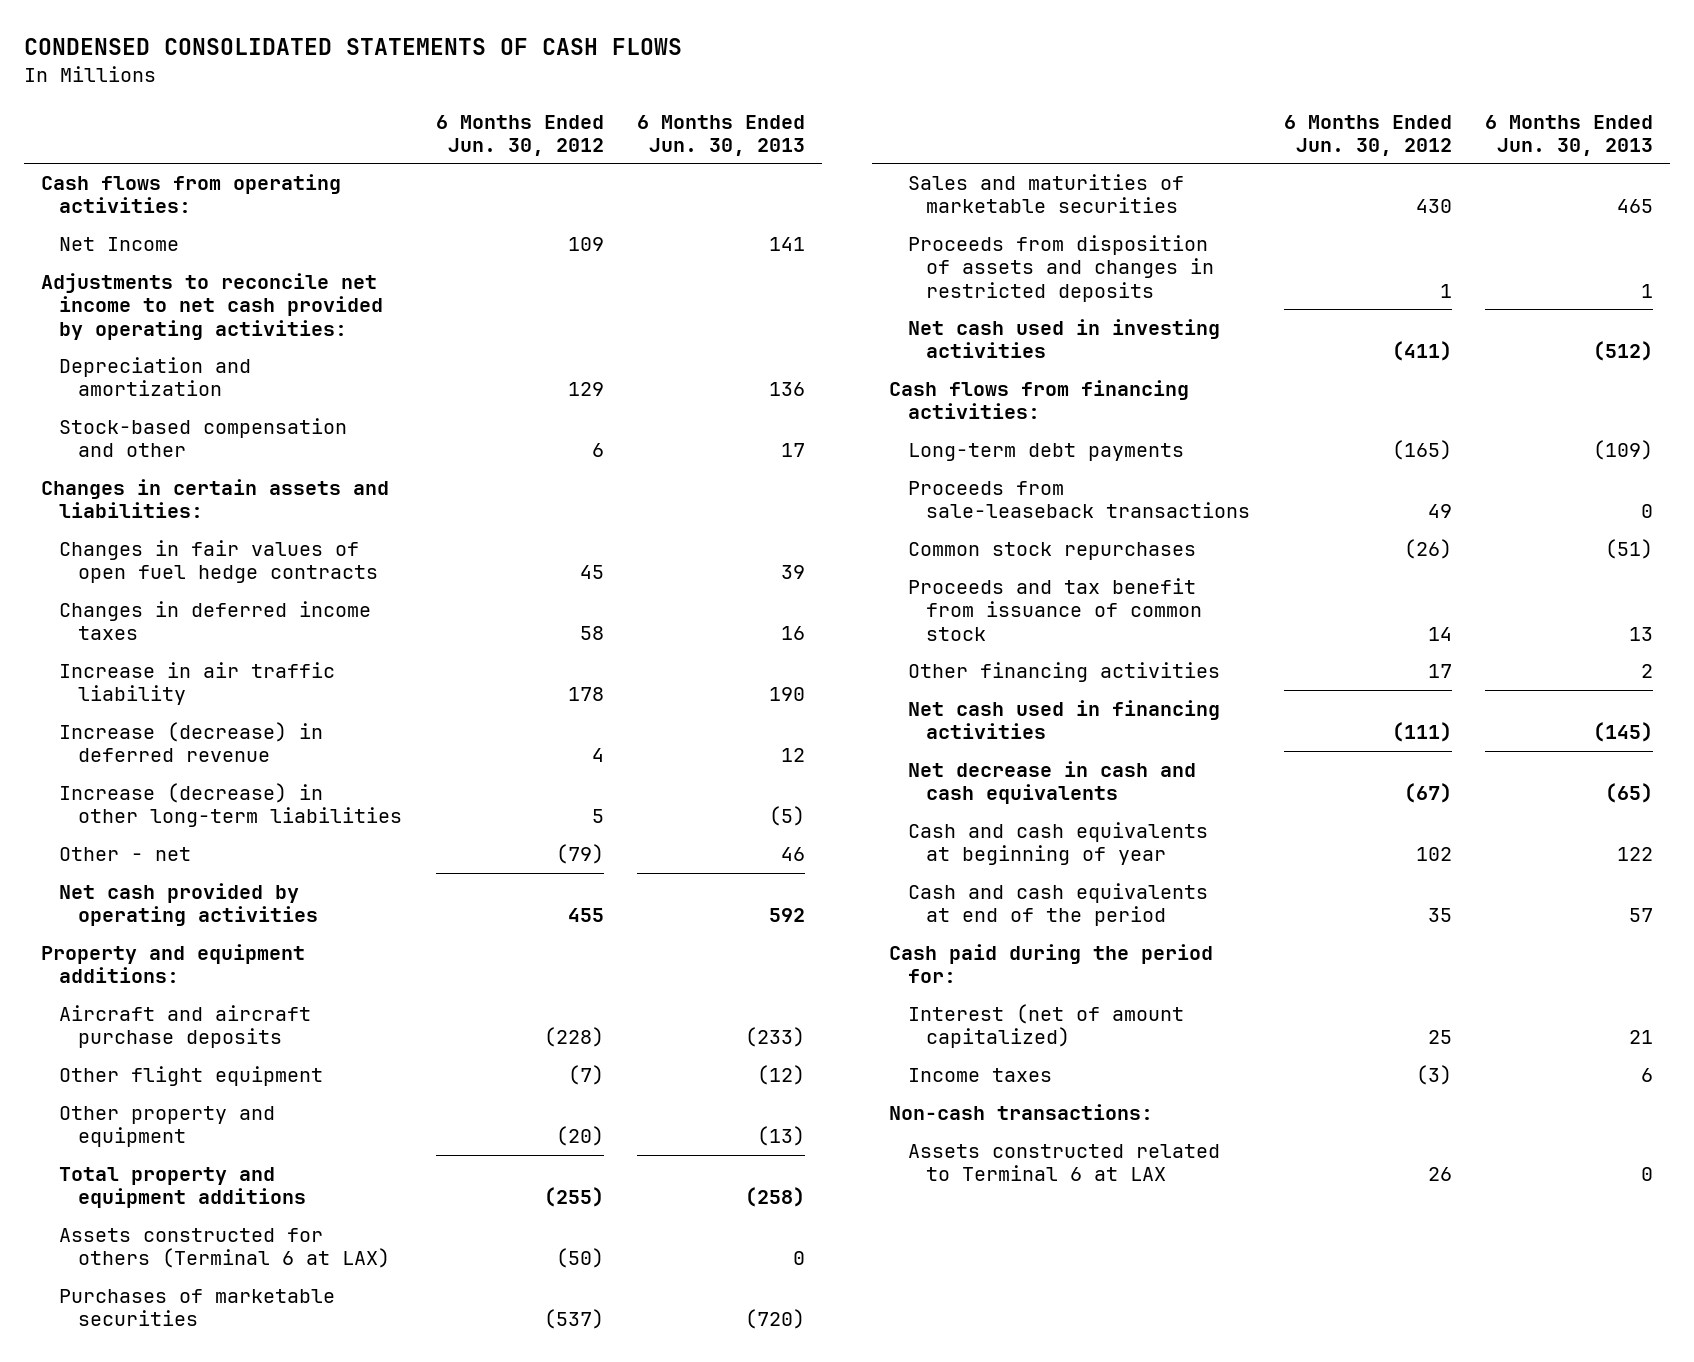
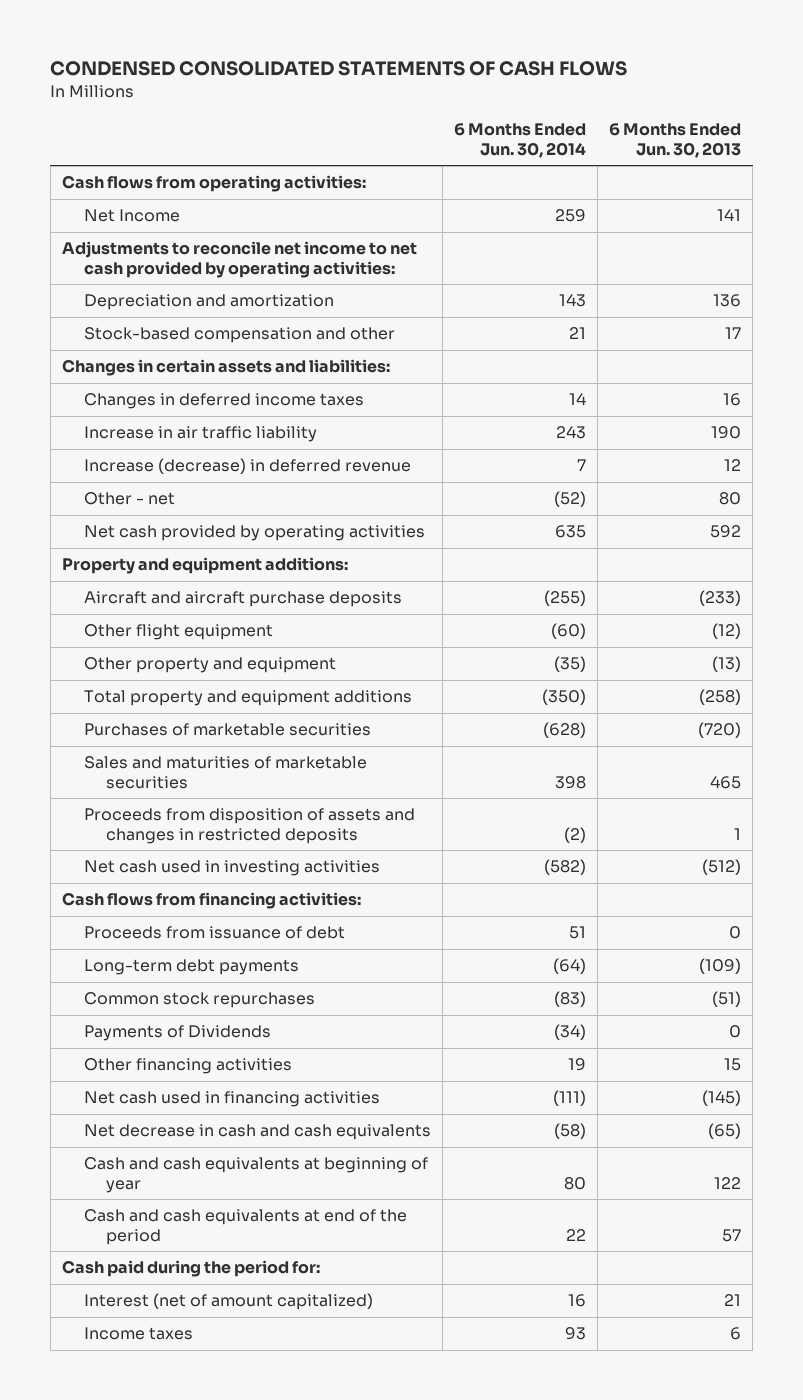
- | 6 Months Ended Jun. 30, 2012 | 6 Months Ended Jun. 30, 2013
+ | 6 Months Ended Jun. 30, 2014 | 6 Months Ended Jun. 30, 2013
- Changes in fair values of open fuel hedge contracts | 45 | 39
- Increase (decrease) in other long-term liabilities | 5 | (5)
- Other - net | (79) | 46
+ Other - net | (52) | 80
- Assets constructed for others (Terminal 6 at LAX) | (50) | 0
+ Proceeds from issuance of debt | 51 | 0
- Proceeds from sale-leaseback transactions | 49 | 0
- Proceeds and tax benefit from issuance of common stock | 14 | 13
- Other financing activities | 17 | 2
+ Payments of Dividends | (34) | 0
+ Other financing activities | 19 | 15
- Non-cash transactions:
- Assets constructed related to Terminal 6 at LAX | 26 | 0

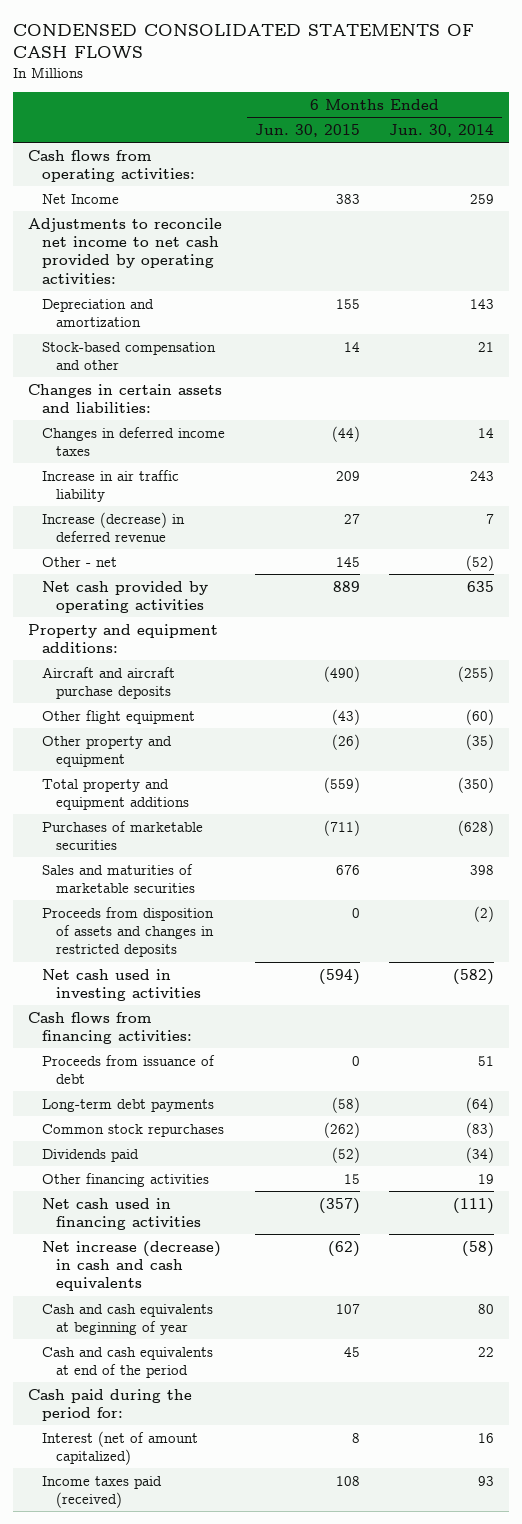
- | 6 Months Ended Jun. 30, 2014 | 6 Months Ended Jun. 30, 2013
+ | 6 Months Ended Jun. 30, 2015 | 6 Months Ended Jun. 30, 2014
- Payments of Dividends | (34) | 0
+ Dividends paid | (52) | (34)
- Net decrease in cash and cash equivalents | (58) | (65)
+ Net increase (decrease) in cash and cash equivalents | (62) | (58)
- Income taxes | 93 | 6
+ Income taxes paid (received) | 108 | 93

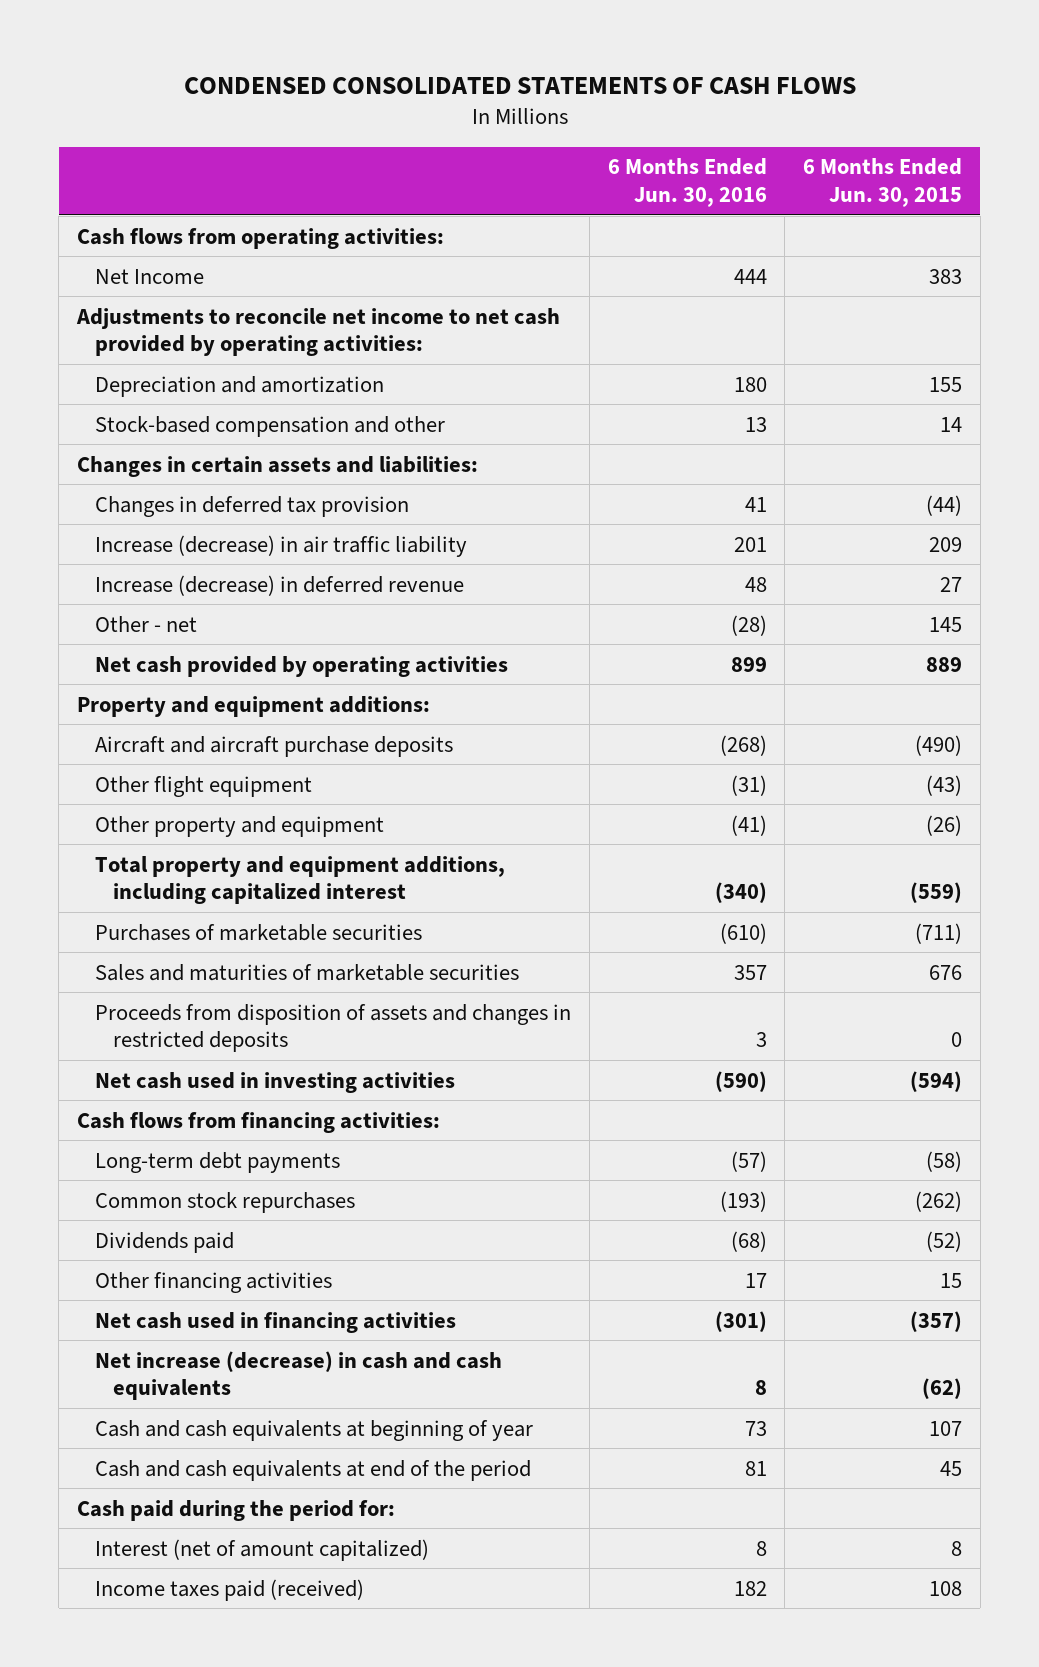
- | 6 Months Ended Jun. 30, 2015 | 6 Months Ended Jun. 30, 2014
+ | 6 Months Ended Jun. 30, 2016 | 6 Months Ended Jun. 30, 2015
- Changes in deferred income taxes | (44) | 14
- Increase in air traffic liability | 209 | 243
+ Changes in deferred tax provision | 41 | (44)
+ Increase (decrease) in air traffic liability | 201 | 209
- Total property and equipment additions | (559) | (350)
+ Total property and equipment additions, including capitalized interest | (340) | (559)
- Proceeds from issuance of debt | 0 | 51

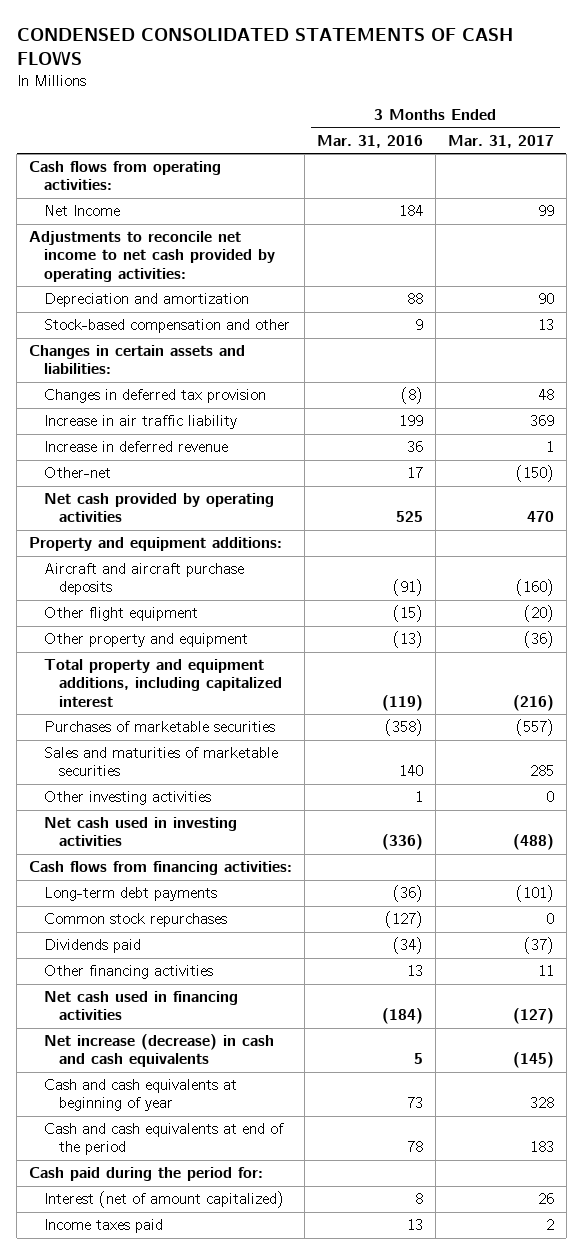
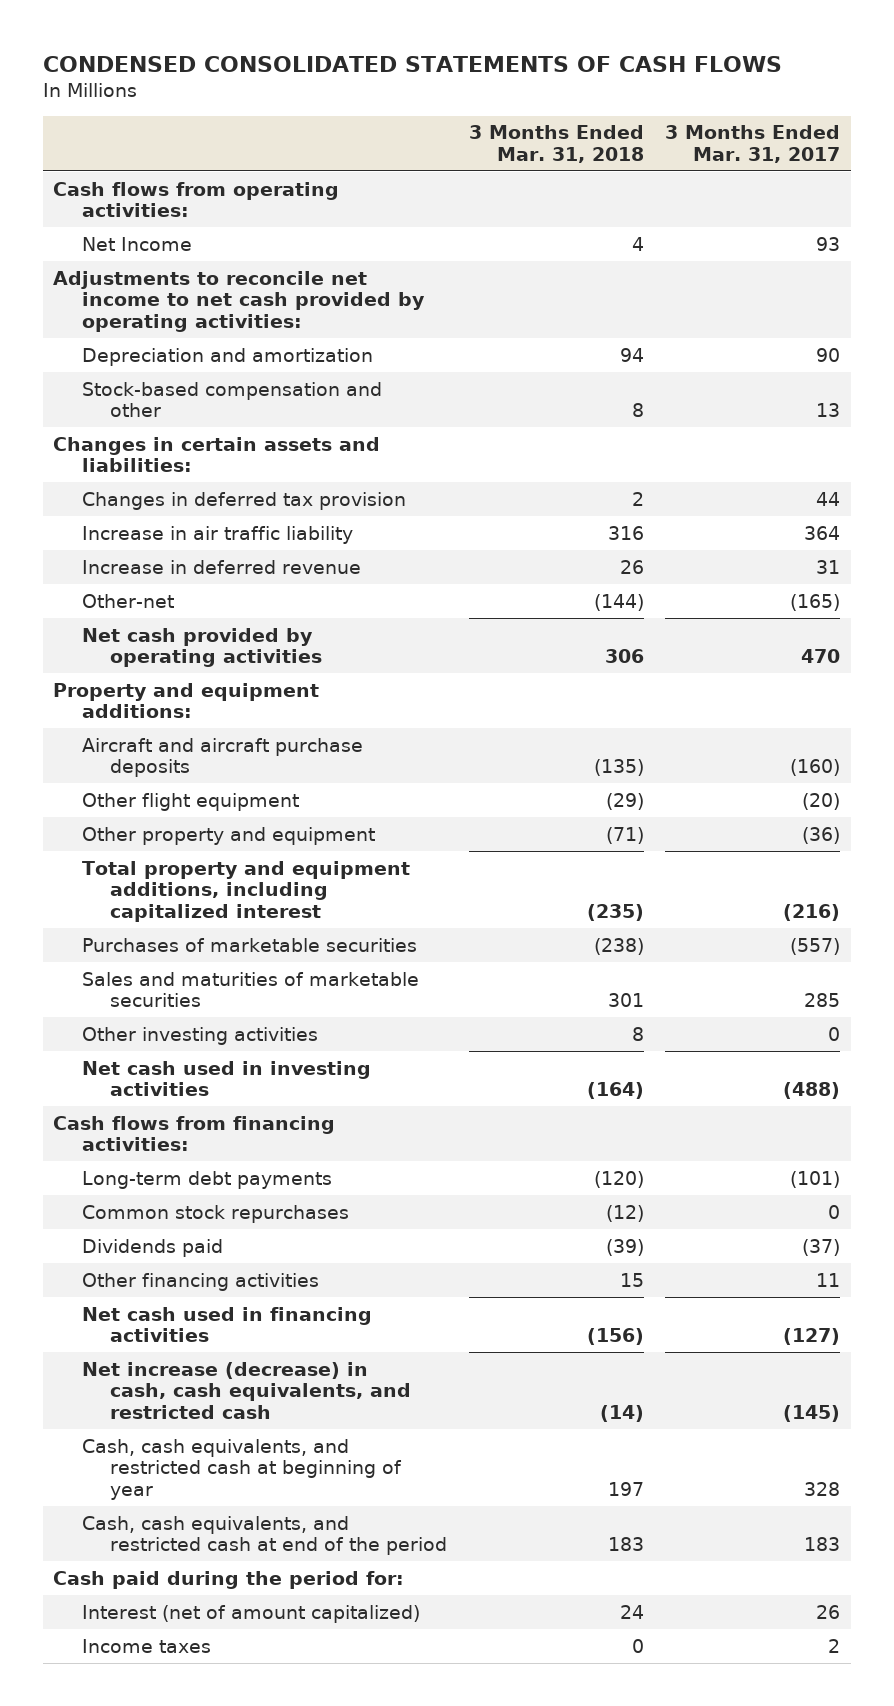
- | 3 Months Ended Mar. 31, 2016 | 3 Months Ended Mar. 31, 2017
+ | 3 Months Ended Mar. 31, 2018 | 3 Months Ended Mar. 31, 2017
- Net Income | 184 | 99
+ Net Income | 4 | 93
- Changes in deferred tax provision | (8) | 48
- Increase in air traffic liability | 199 | 369
- Increase in deferred revenue | 36 | 1
- Other-net | 17 | (150)
+ Changes in deferred tax provision | 2 | 44
+ Increase in air traffic liability | 316 | 364
+ Increase in deferred revenue | 26 | 31
+ Other-net | (144) | (165)
- Net increase (decrease) in cash and cash equivalents | 5 | (145)
- Cash and cash equivalents at beginning of year | 73 | 328
- Cash and cash equivalents at end of the period | 78 | 183
+ Net increase (decrease) in cash, cash equivalents, and restricted cash | (14) | (145)
+ Cash, cash equivalents, and restricted cash at beginning of year | 197 | 328
+ Cash, cash equivalents, and restricted cash at end of the period | 183 | 183
- Income taxes paid | 13 | 2
+ Income taxes | 0 | 2

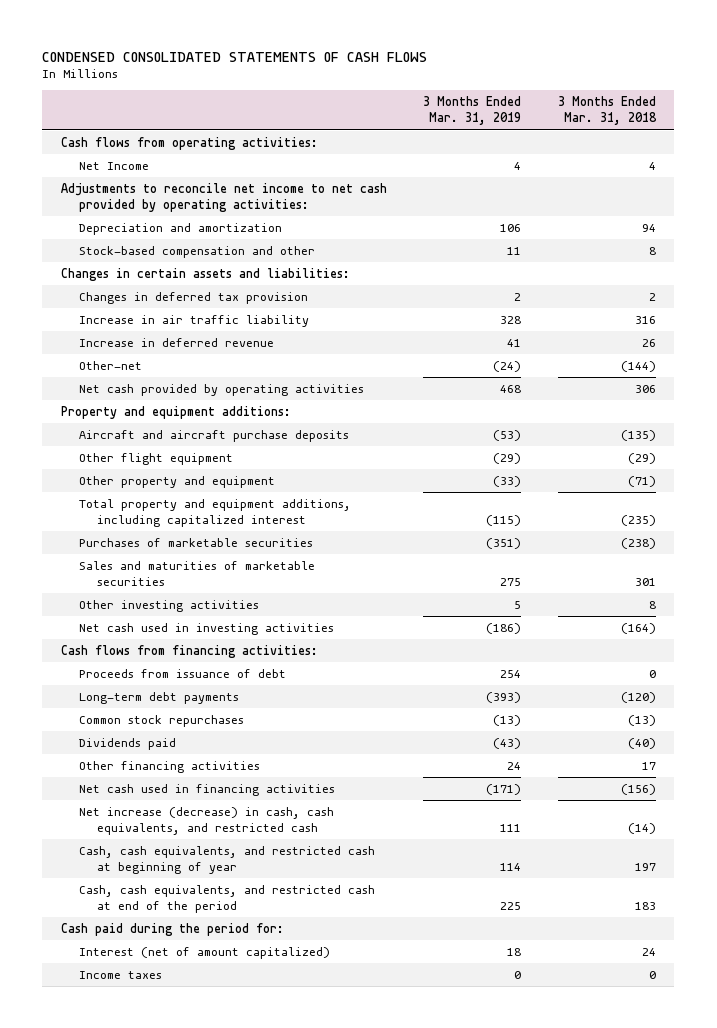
- | 3 Months Ended Mar. 31, 2018 | 3 Months Ended Mar. 31, 2017
+ | 3 Months Ended Mar. 31, 2019 | 3 Months Ended Mar. 31, 2018
+ Proceeds from issuance of debt | 254 | 0
- Common stock repurchases | (12) | 0
- Dividends paid | (39) | (37)
- Other financing activities | 15 | 11
+ Common stock repurchases | (13) | (13)
+ Dividends paid | (43) | (40)
+ Other financing activities | 24 | 17

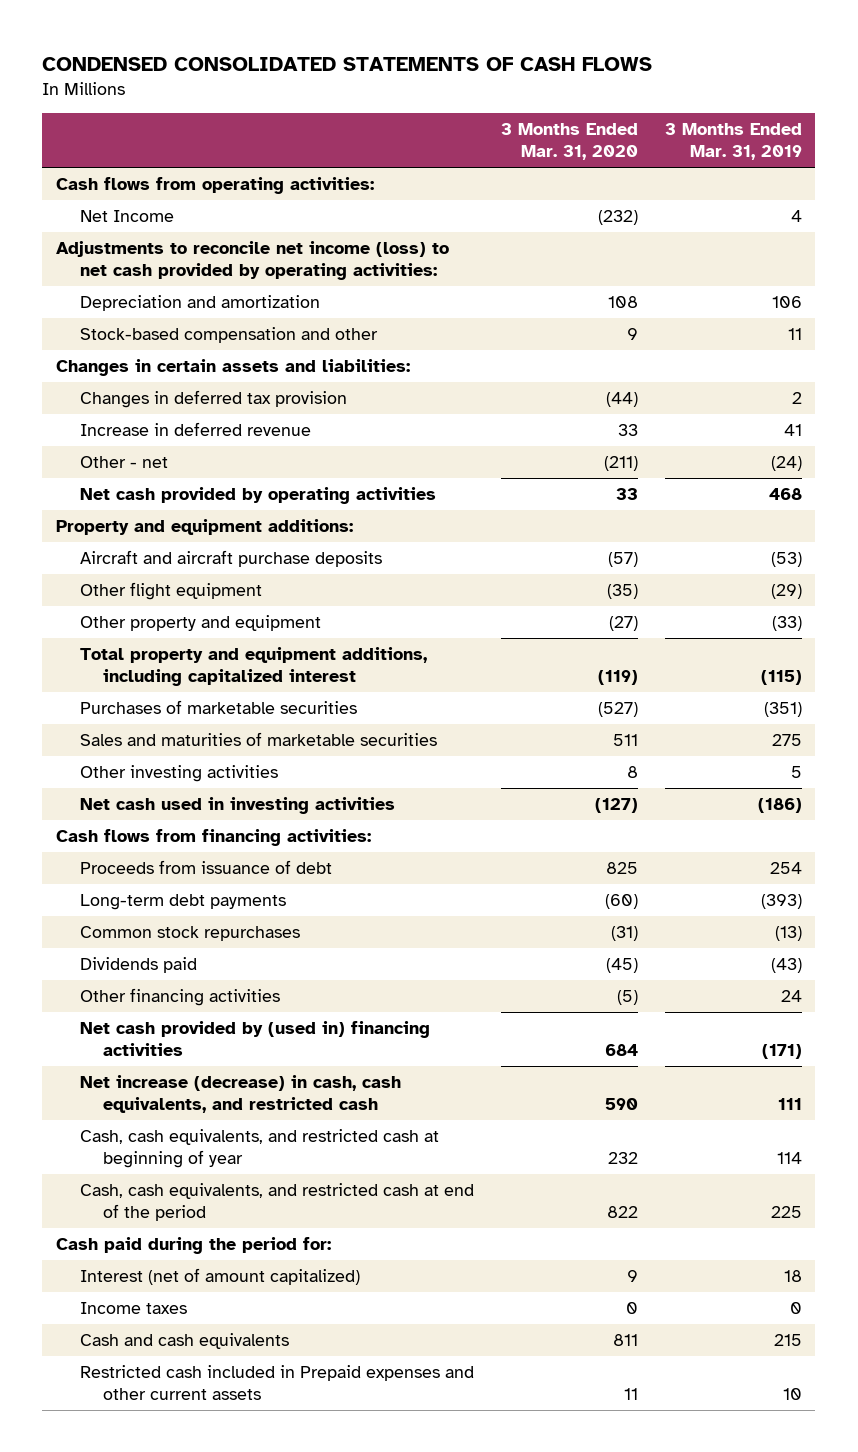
- | 3 Months Ended Mar. 31, 2019 | 3 Months Ended Mar. 31, 2018
+ | 3 Months Ended Mar. 31, 2020 | 3 Months Ended Mar. 31, 2019
- Adjustments to reconcile net income to net cash provided by operating activities:
+ Adjustments to reconcile net income (loss) to net cash provided by operating activities:
- Increase in air traffic liability | 328 | 316
- Other-net | (24) | (144)
+ Other - net | (211) | (24)
- Net cash used in financing activities | (171) | (156)
+ Net cash provided by (used in) financing activities | 684 | (171)
+ Cash and cash equivalents | 811 | 215
+ Restricted cash included in Prepaid expenses and other current assets | 11 | 10

